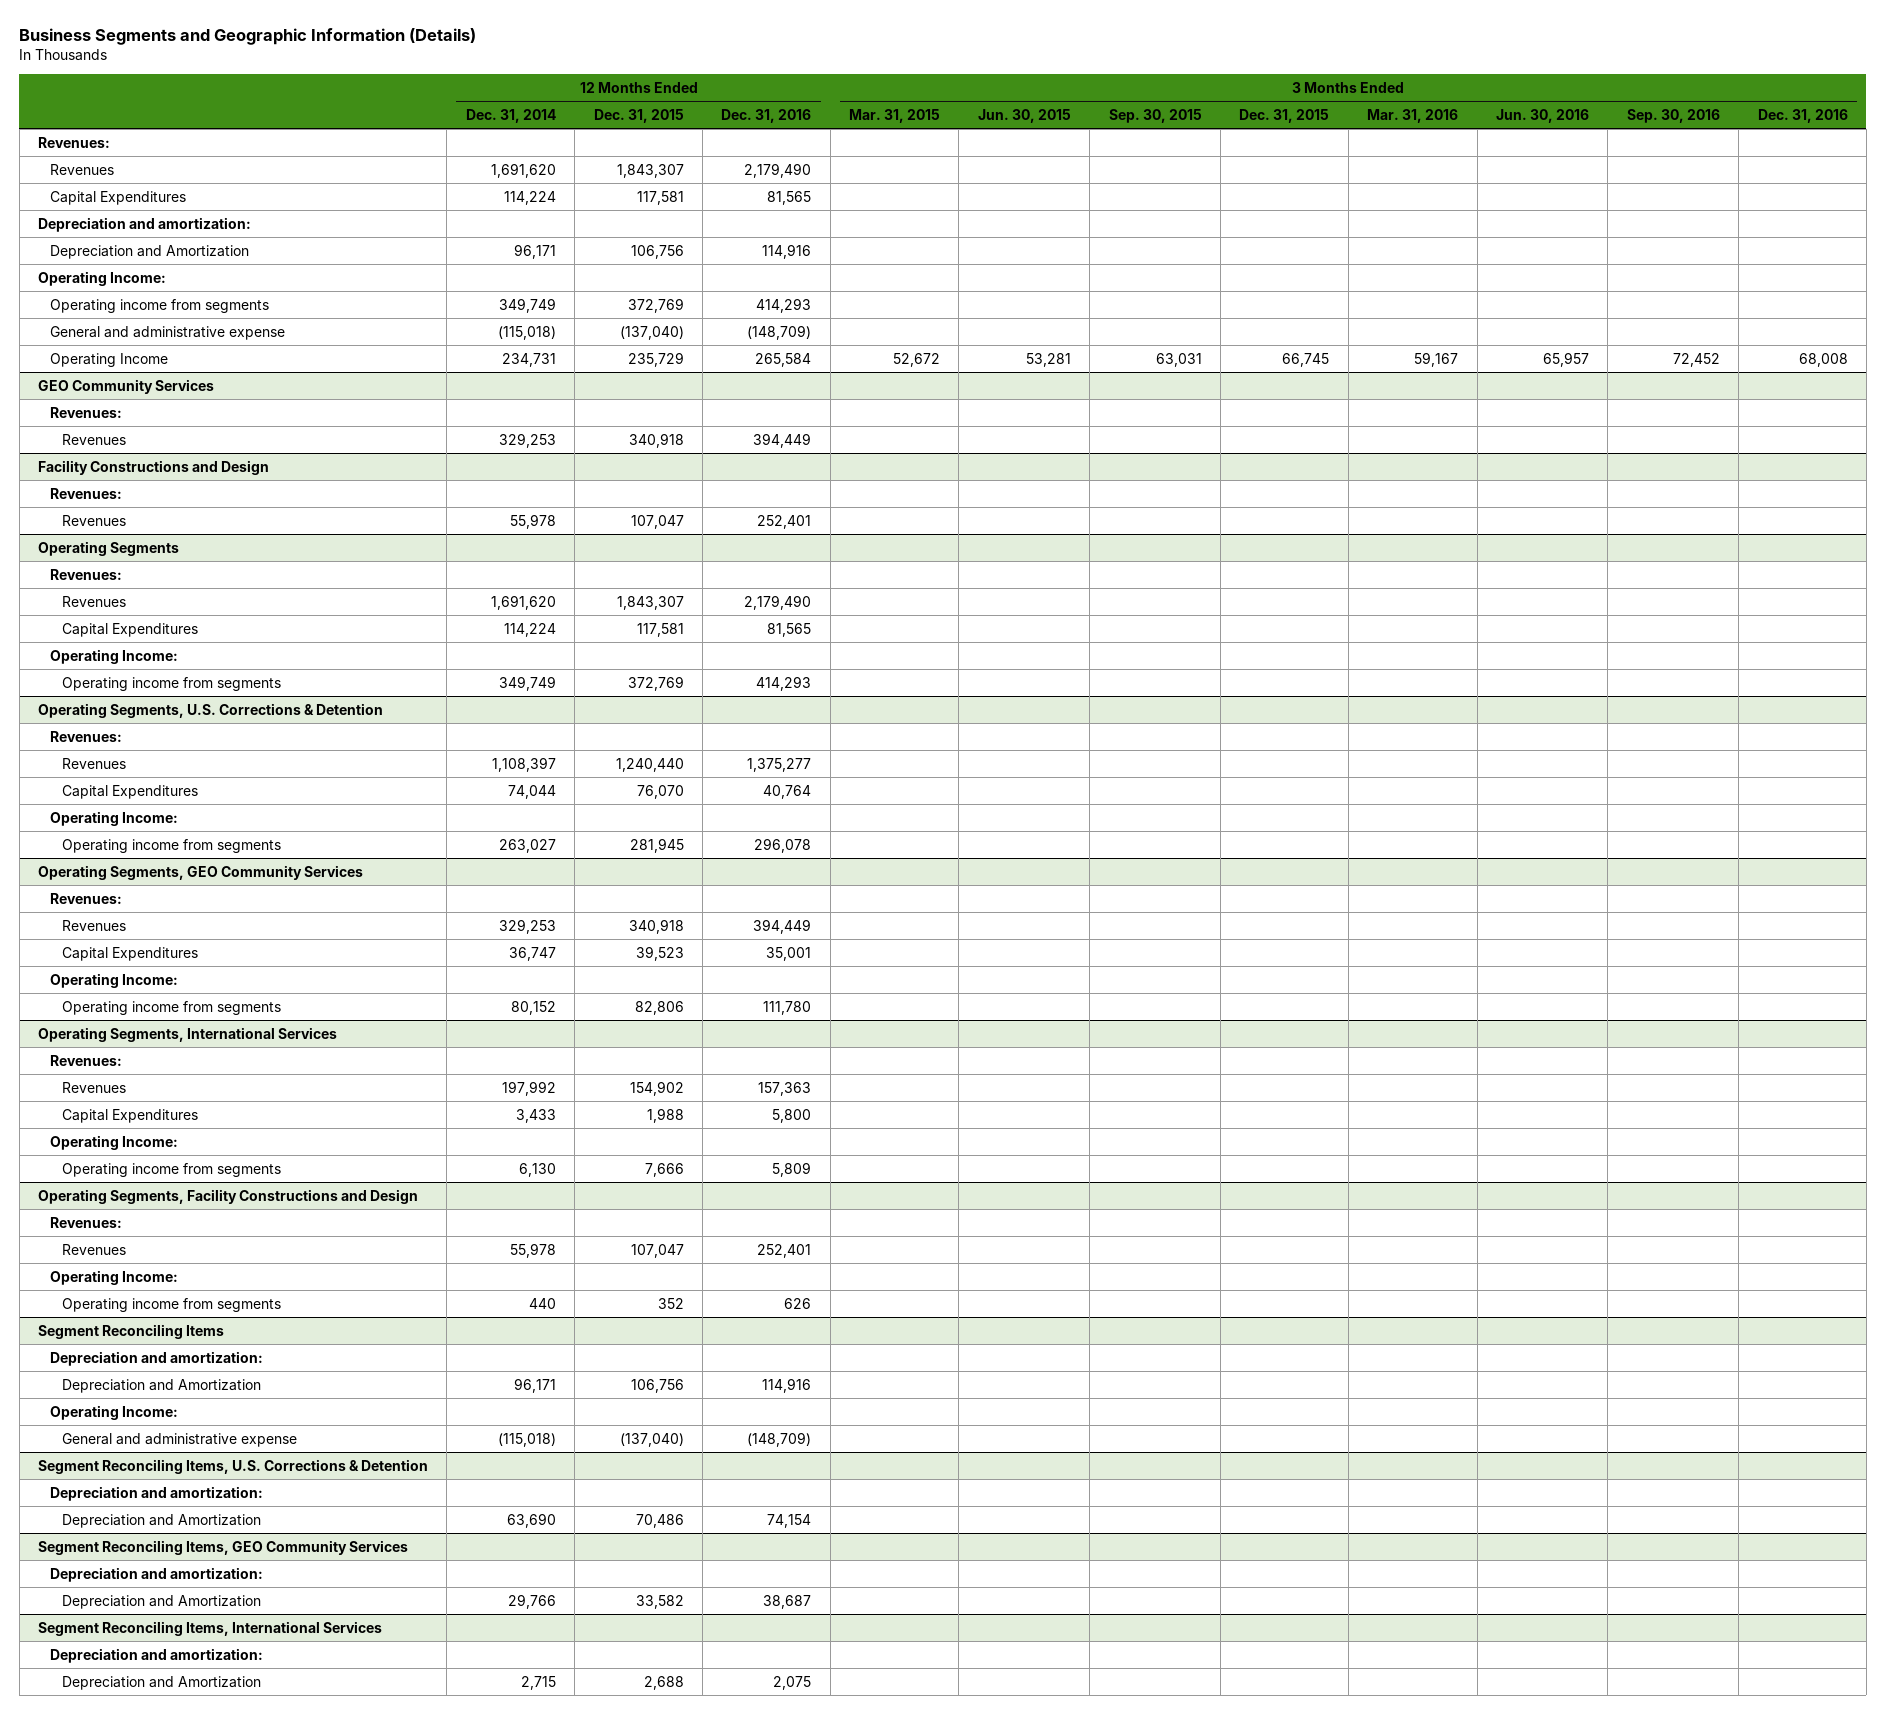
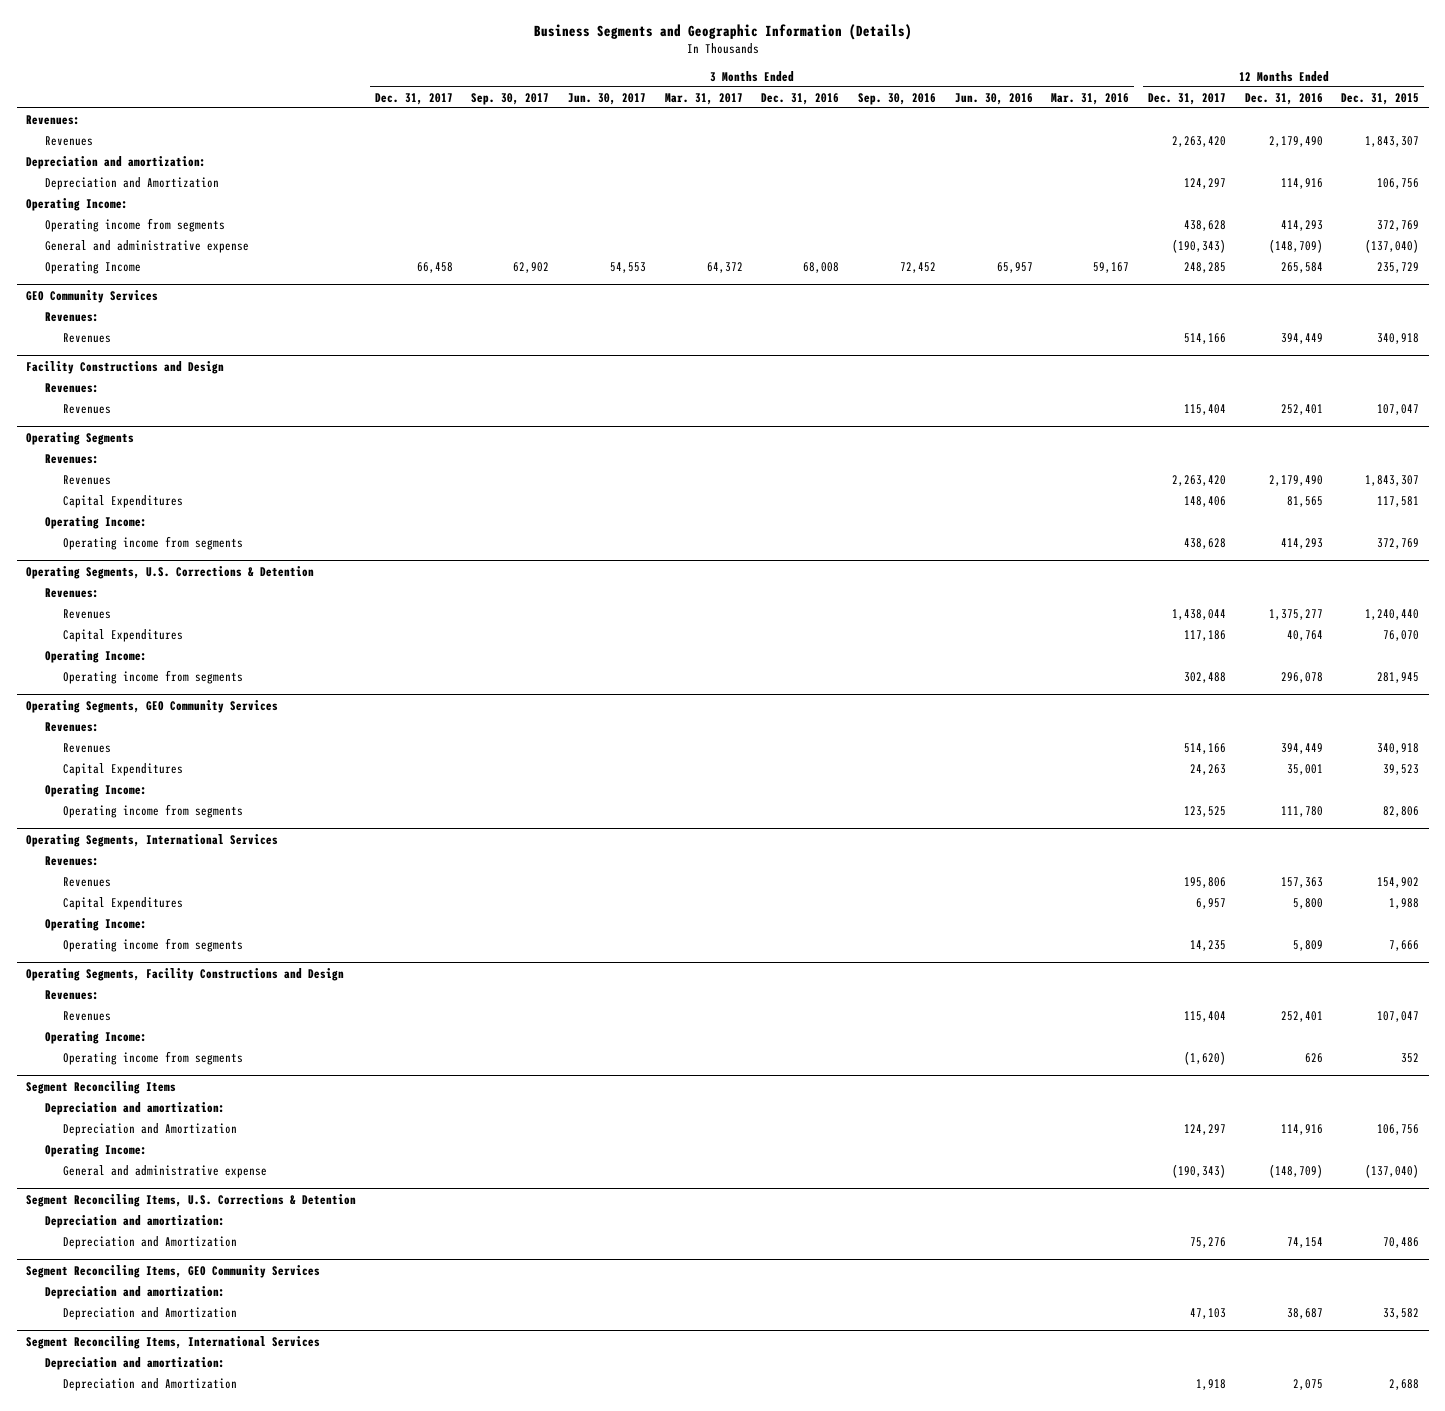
- | 12 Months Ended Dec. 31, 2014 | 12 Months Ended Dec. 31, 2015 | 12 Months Ended Dec. 31, 2016 | 3 Months Ended Mar. 31, 2015 | 3 Months Ended Jun. 30, 2015 | 3 Months Ended Sep. 30, 2015 | 3 Months Ended Dec. 31, 2015 | 3 Months Ended Mar. 31, 2016 | 3 Months Ended Jun. 30, 2016 | 3 Months Ended Sep. 30, 2016 | 3 Months Ended Dec. 31, 2016
+ | 3 Months Ended Dec. 31, 2017 | 3 Months Ended Sep. 30, 2017 | 3 Months Ended Jun. 30, 2017 | 3 Months Ended Mar. 31, 2017 | 3 Months Ended Dec. 31, 2016 | 3 Months Ended Sep. 30, 2016 | 3 Months Ended Jun. 30, 2016 | 3 Months Ended Mar. 31, 2016 | 12 Months Ended Dec. 31, 2017 | 12 Months Ended Dec. 31, 2016 | 12 Months Ended Dec. 31, 2015
- Capital Expenditures | 114,224 | 117,581 | 81,565 | | | | | | | |

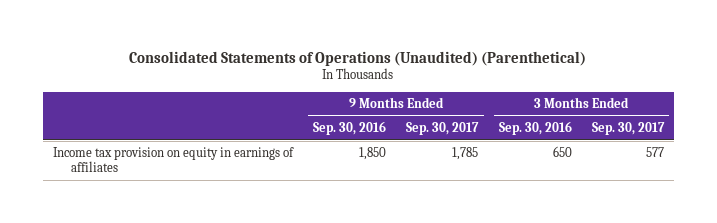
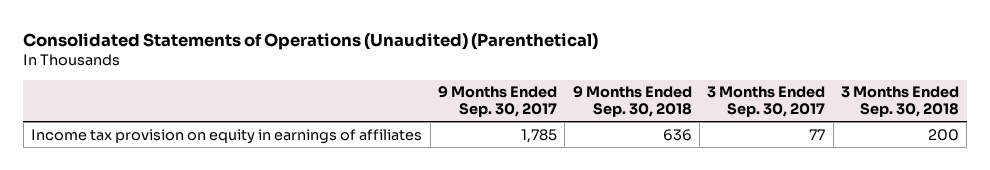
- | 9 Months Ended Sep. 30, 2016 | 9 Months Ended Sep. 30, 2017 | 3 Months Ended Sep. 30, 2016 | 3 Months Ended Sep. 30, 2017
+ | 9 Months Ended Sep. 30, 2017 | 9 Months Ended Sep. 30, 2018 | 3 Months Ended Sep. 30, 2017 | 3 Months Ended Sep. 30, 2018
- Income tax provision on equity in earnings of affiliates | 1,850 | 1,785 | 650 | 577
+ Income tax provision on equity in earnings of affiliates | 1,785 | 636 | 77 | 200

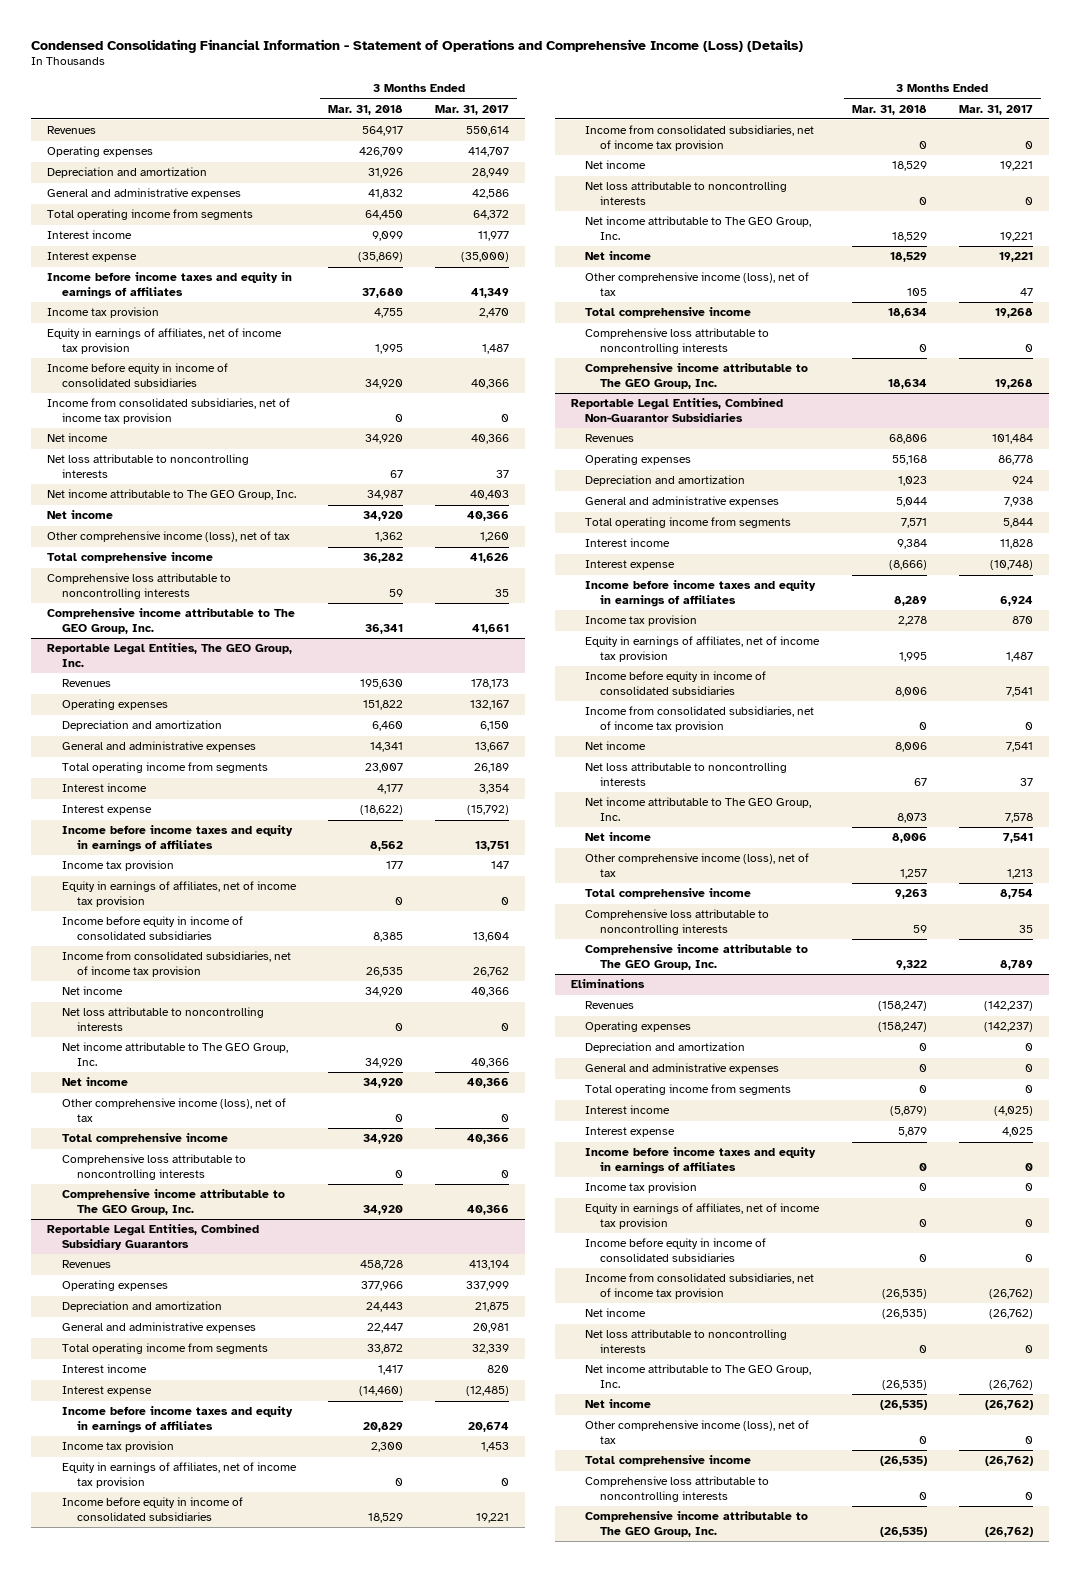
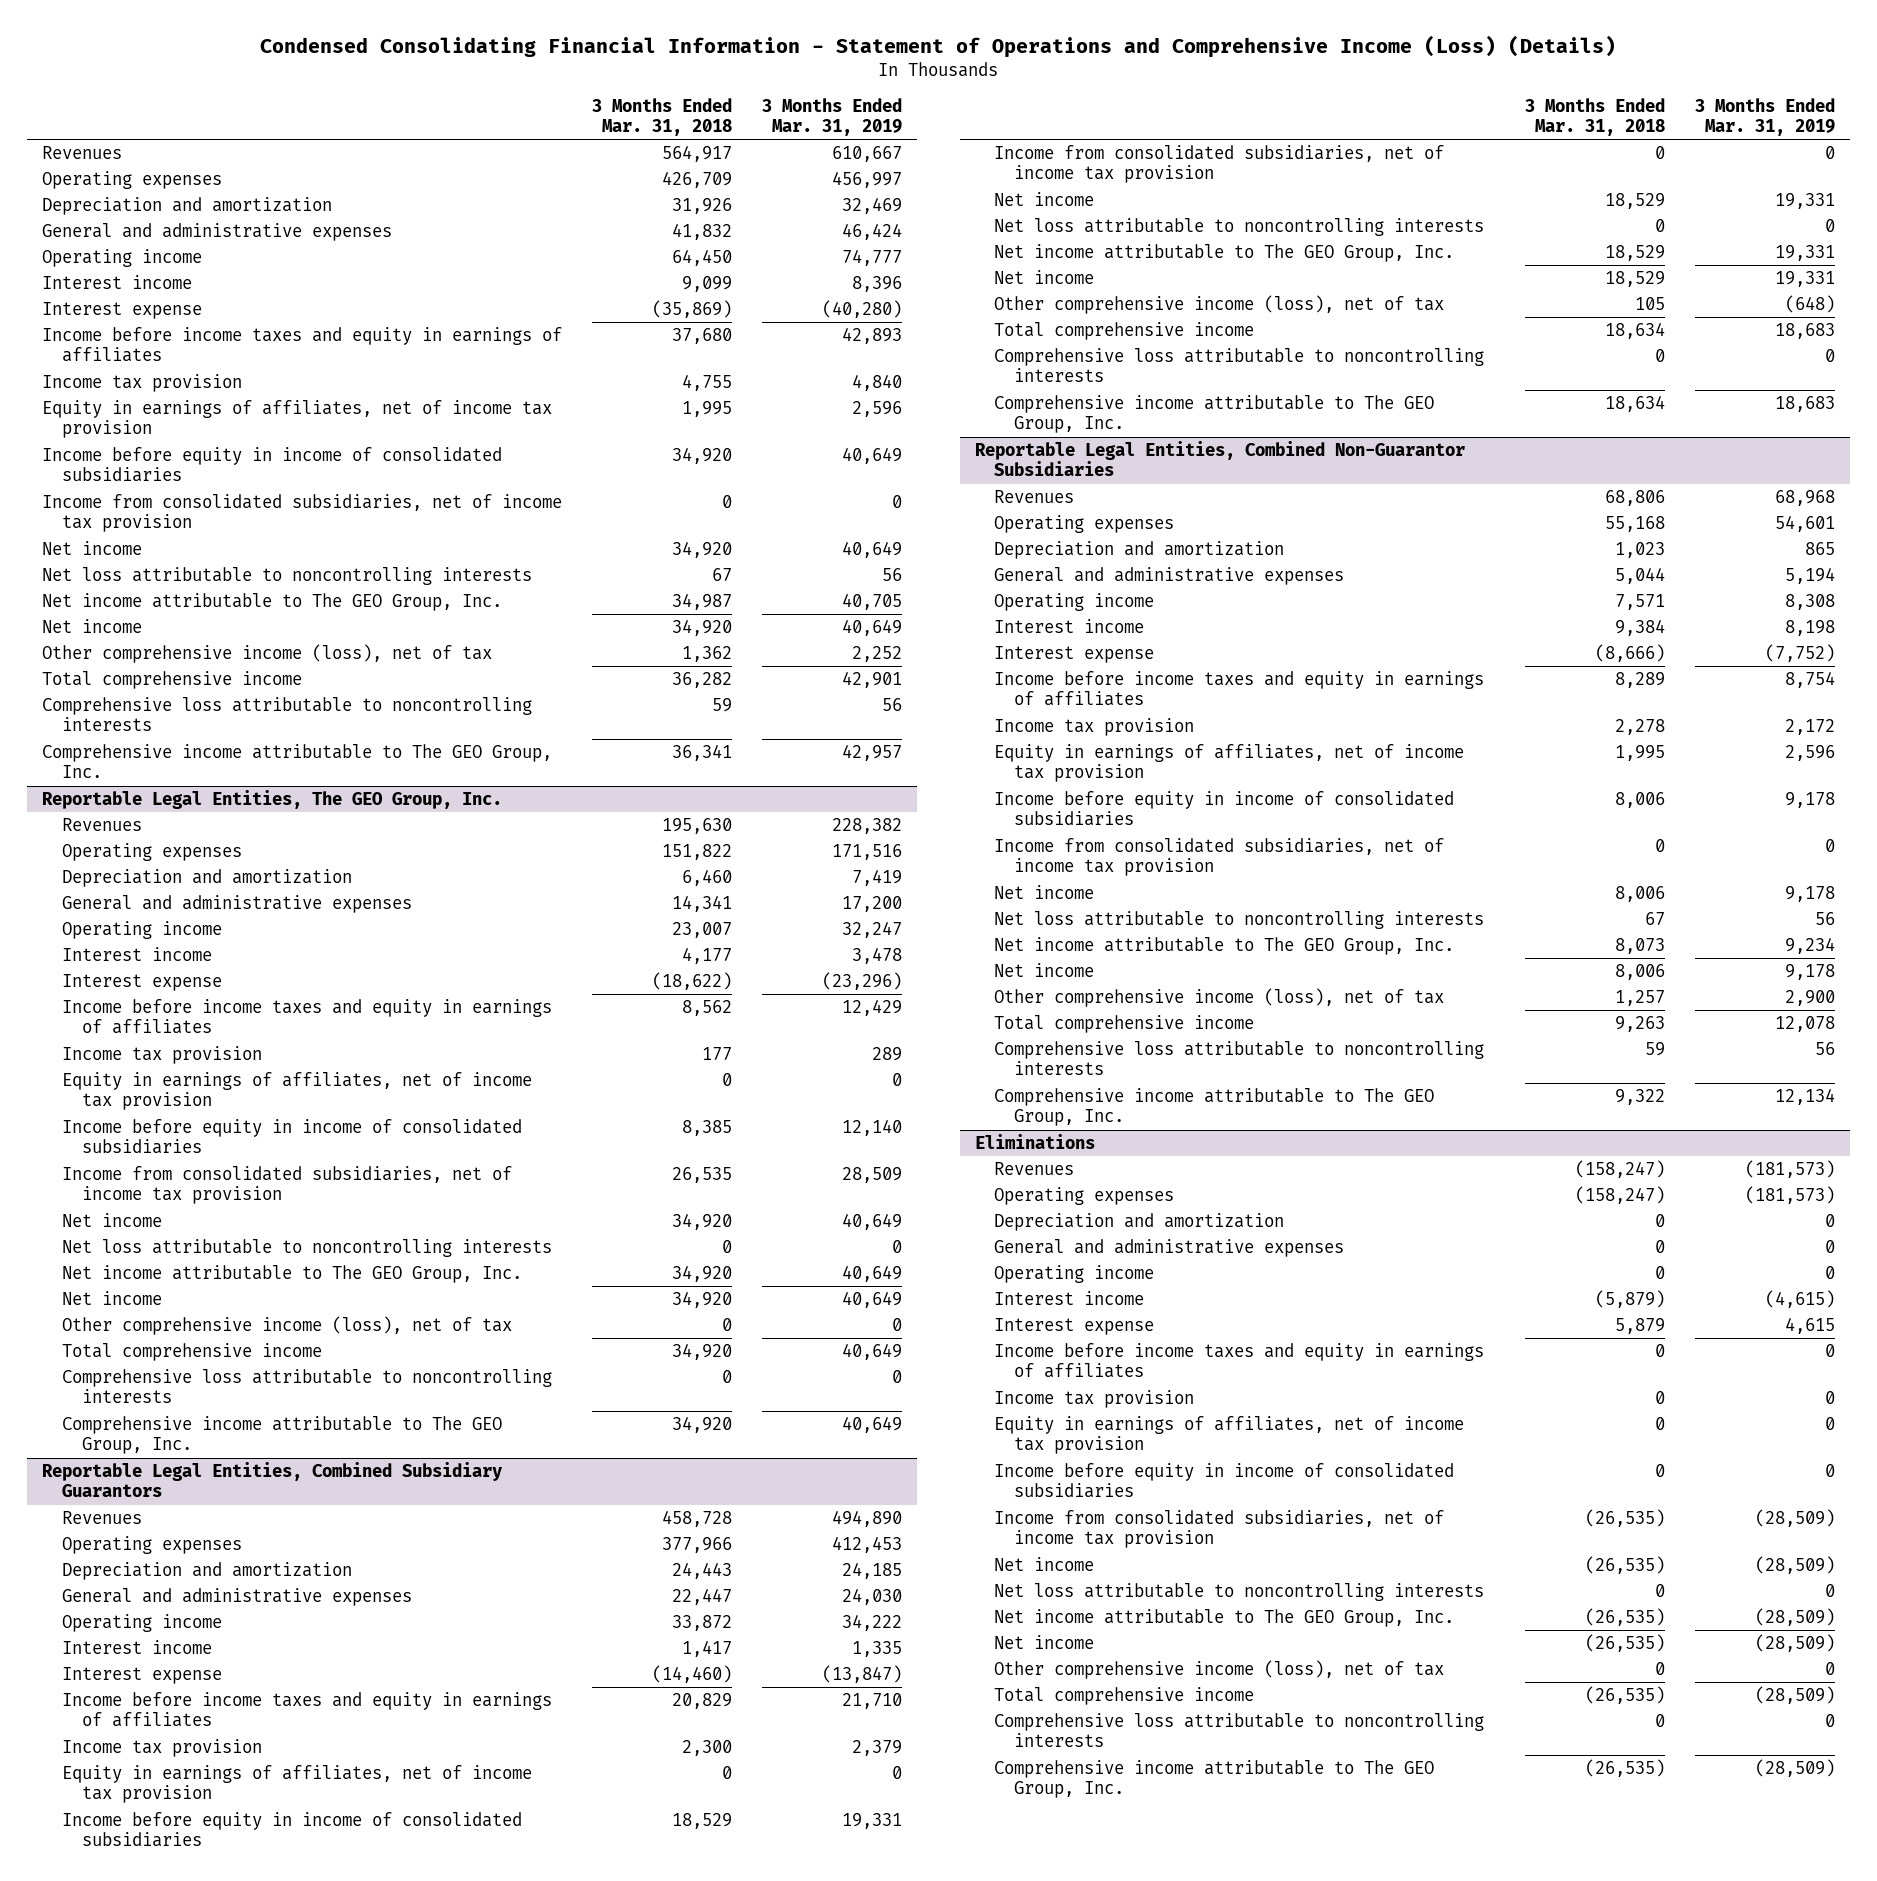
- | 3 Months Ended Mar. 31, 2018 | 3 Months Ended Mar. 31, 2017
+ | 3 Months Ended Mar. 31, 2018 | 3 Months Ended Mar. 31, 2019
- Total operating income from segments | 64,450 | 64,372
+ Operating income | 64,450 | 74,777
@ Reportable Legal Entities, The GEO Group, Inc.
- Total operating income from segments | 23,007 | 26,189
+ Operating income | 23,007 | 32,247
@ Reportable Legal Entities, Combined Subsidiary Guarantors
- Total operating income from segments | 33,872 | 32,339
+ Operating income | 33,872 | 34,222
@ Reportable Legal Entities, Combined Non-Guarantor Subsidiaries
- Total operating income from segments | 7,571 | 5,844
+ Operating income | 7,571 | 8,308
@ Eliminations
- Total operating income from segments | 0 | 0
+ Operating income | 0 | 0

